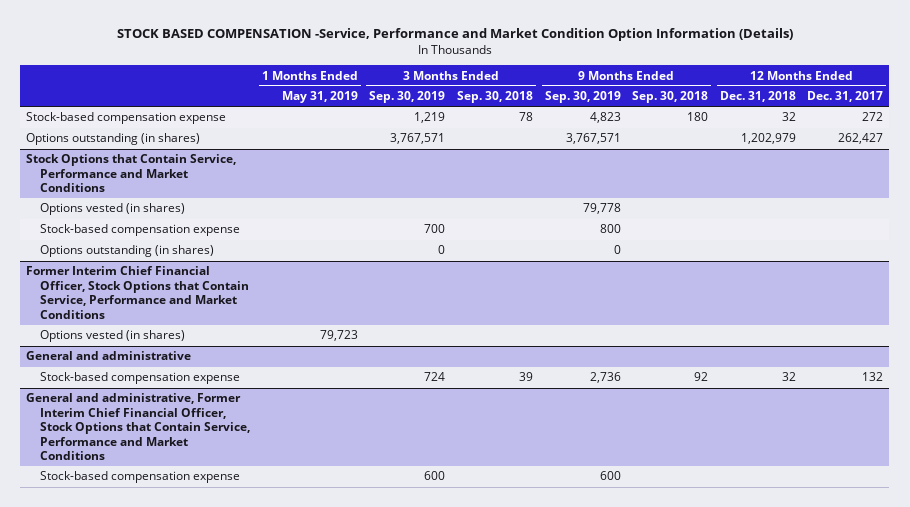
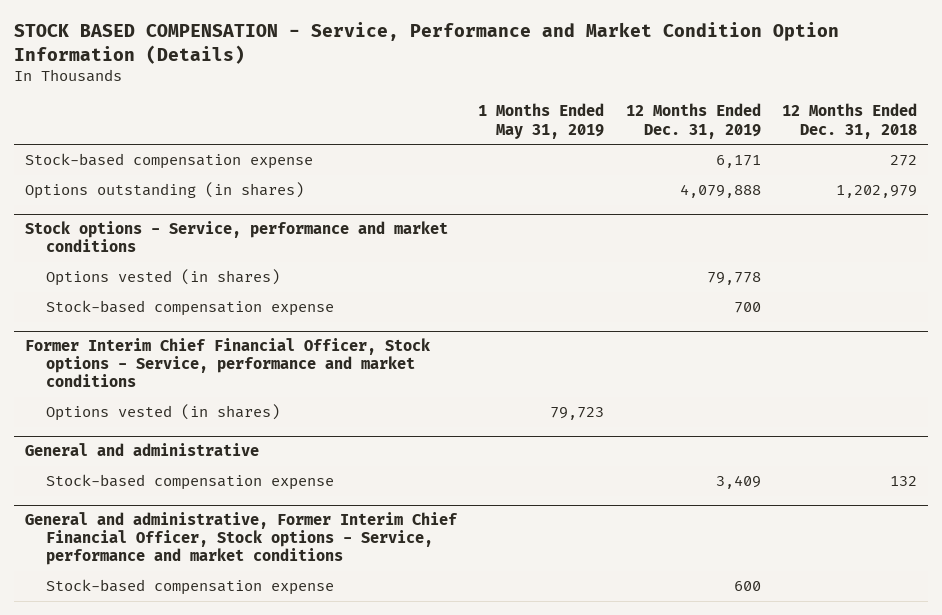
- STOCK BASED COMPENSATION -Service, Performance and Market Condition Option Information (Details)
+ STOCK BASED COMPENSATION - Service, Performance and Market Condition Option Information (Details)
- | 1 Months Ended May 31, 2019 | 3 Months Ended Sep. 30, 2019 | 3 Months Ended Sep. 30, 2018 | 9 Months Ended Sep. 30, 2019 | 9 Months Ended Sep. 30, 2018 | 12 Months Ended Dec. 31, 2018 | 12 Months Ended Dec. 31, 2017
+ | 1 Months Ended May 31, 2019 | 12 Months Ended Dec. 31, 2019 | 12 Months Ended Dec. 31, 2018
- Stock-based compensation expense | | 1,219 | 78 | 4,823 | 180 | 32 | 272
+ Stock-based compensation expense | | 6,171 | 272
- Stock Options that Contain Service, Performance and Market Conditions
+ Stock options - Service, performance and market conditions
- Options outstanding (in shares) | | 0 | | 0 | | |
- Former Interim Chief Financial Officer, Stock Options that Contain Service, Performance and Market Conditions
+ Former Interim Chief Financial Officer, Stock options - Service, performance and market conditions
@ General and administrative
- Stock-based compensation expense | | 724 | 39 | 2,736 | 92 | 32 | 132
- General and administrative, Former Interim Chief Financial Officer, Stock Options that Contain Service, Performance and Market Conditions
@ General and administrative
+ Stock-based compensation expense | | 3,409 | 132
+ General and administrative, Former Interim Chief Financial Officer, Stock options - Service, performance and market conditions

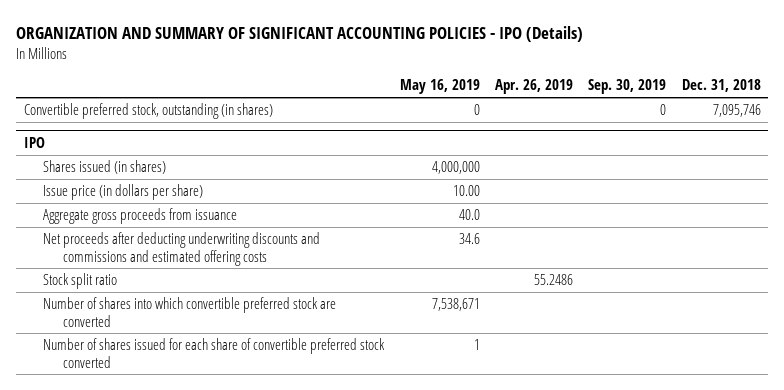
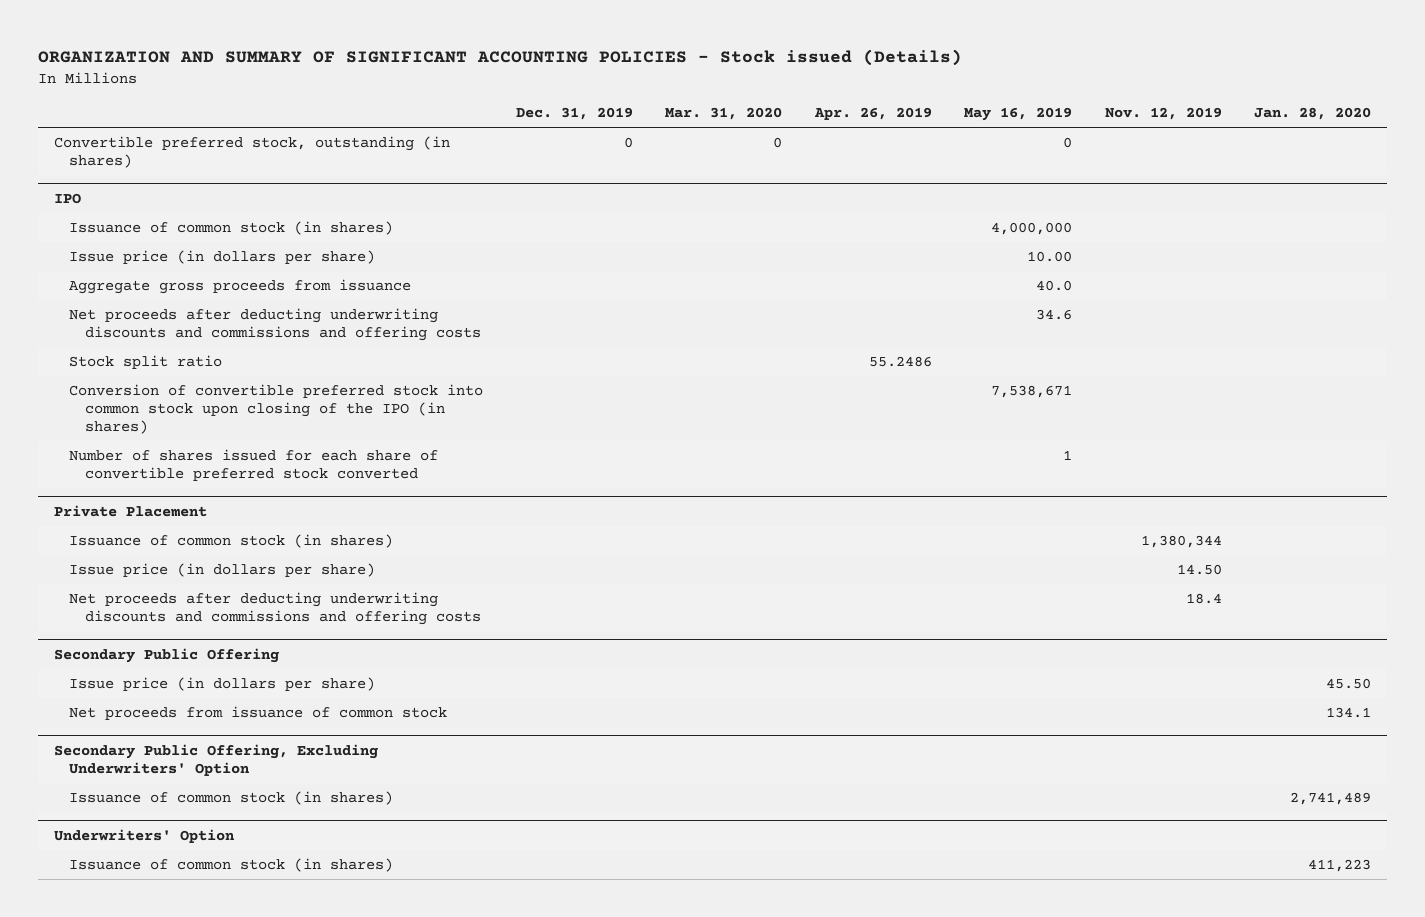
- ORGANIZATION AND SUMMARY OF SIGNIFICANT ACCOUNTING POLICIES - IPO (Details)
+ ORGANIZATION AND SUMMARY OF SIGNIFICANT ACCOUNTING POLICIES - Stock issued (Details)
- | May 16, 2019 | Apr. 26, 2019 | Sep. 30, 2019 | Dec. 31, 2018
+ | Dec. 31, 2019 | Mar. 31, 2020 | Apr. 26, 2019 | May 16, 2019 | Nov. 12, 2019 | Jan. 28, 2020
@ IPO
- Shares issued (in shares) | 4,000,000 | | |
+ Issuance of common stock (in shares) | | | | 4,000,000 | |
- Net proceeds after deducting underwriting discounts and commissions and estimated offering costs | 34.6 | | |
+ Net proceeds after deducting underwriting discounts and commissions and offering costs | | | | 34.6 | |
- Number of shares into which convertible preferred stock are converted | 7,538,671 | | |
+ Conversion of convertible preferred stock into common stock upon closing of the IPO (in shares) | | | | 7,538,671 | |
+ Private Placement
+ Issuance of common stock (in shares) | | | | | 1,380,344 |
+ Issue price (in dollars per share) | | | | | 14.50 |
+ Net proceeds after deducting underwriting discounts and commissions and offering costs | | | | | 18.4 |
+ Secondary Public Offering
+ Issue price (in dollars per share) | | | | | | 45.50
+ Net proceeds from issuance of common stock | | | | | | 134.1
+ Secondary Public Offering, Excluding Underwriters' Option
+ Issuance of common stock (in shares) | | | | | | 2,741,489
+ Underwriters' Option
+ Issuance of common stock (in shares) | | | | | | 411,223

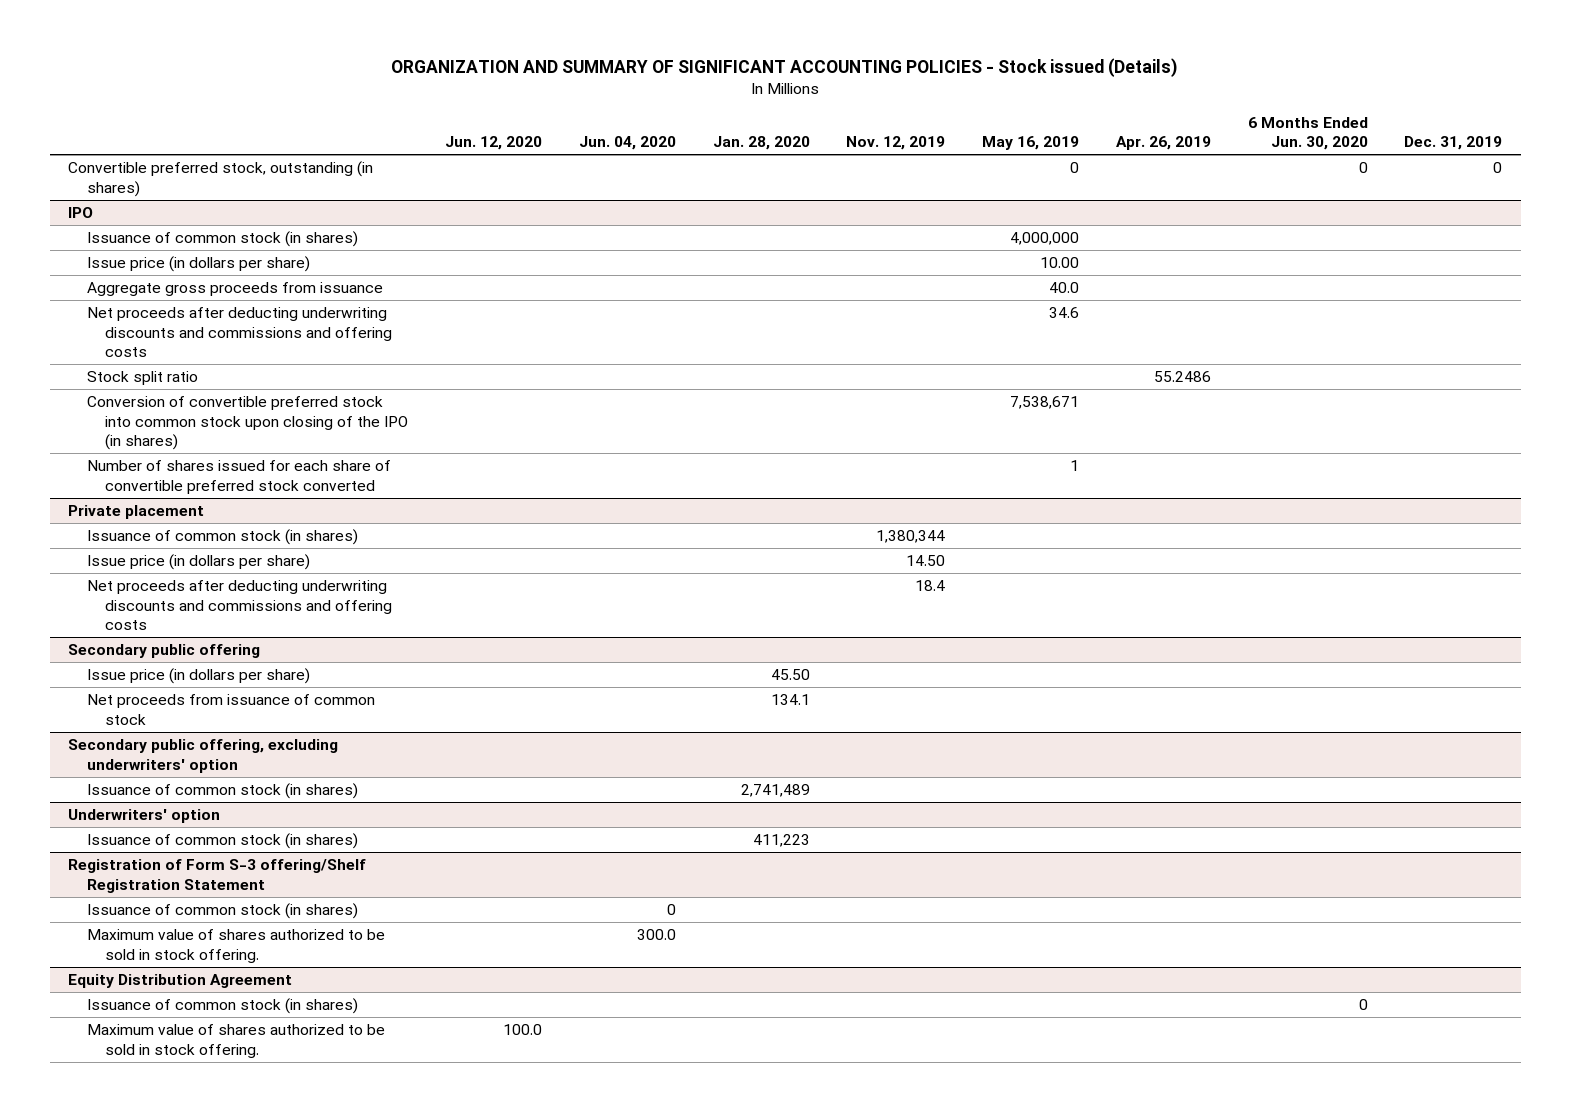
- | Dec. 31, 2019 | Mar. 31, 2020 | Apr. 26, 2019 | May 16, 2019 | Nov. 12, 2019 | Jan. 28, 2020
+ | Jun. 12, 2020 | Jun. 04, 2020 | Jan. 28, 2020 | Nov. 12, 2019 | May 16, 2019 | Apr. 26, 2019 | 6 Months Ended Jun. 30, 2020 | Dec. 31, 2019
- Private Placement
+ Private placement
- Secondary Public Offering
+ Secondary public offering
- Secondary Public Offering, Excluding Underwriters' Option
+ Secondary public offering, excluding underwriters' option
- Underwriters' Option
+ Underwriters' option
+ Registration of Form S-3 offering/Shelf Registration Statement
+ Issuance of common stock (in shares) | | 0 | | | | | |
+ Maximum value of shares authorized to be sold in stock offering. | | 300.0 | | | | | |
+ Equity Distribution Agreement
+ Issuance of common stock (in shares) | | | | | | | 0 |
+ Maximum value of shares authorized to be sold in stock offering. | 100.0 | | | | | | |

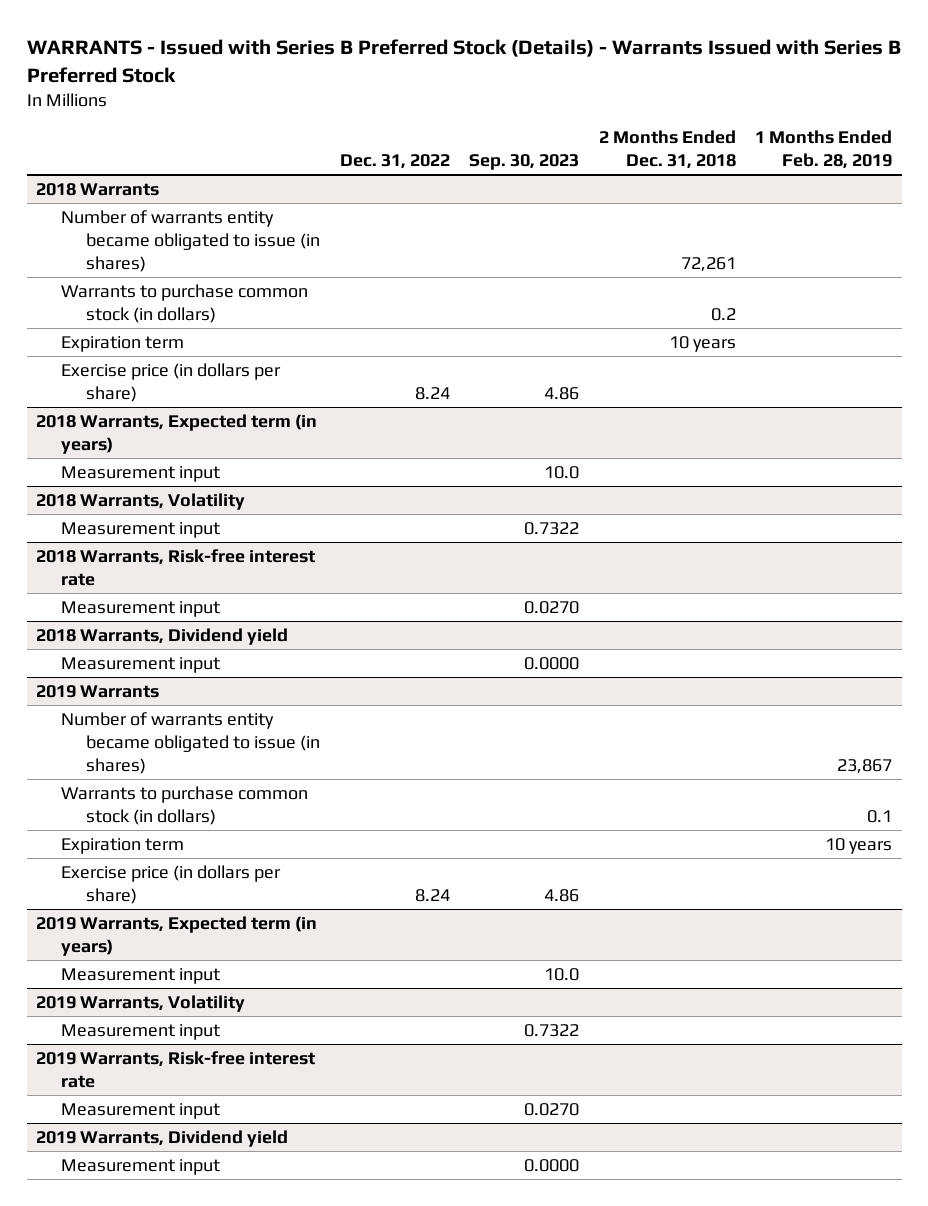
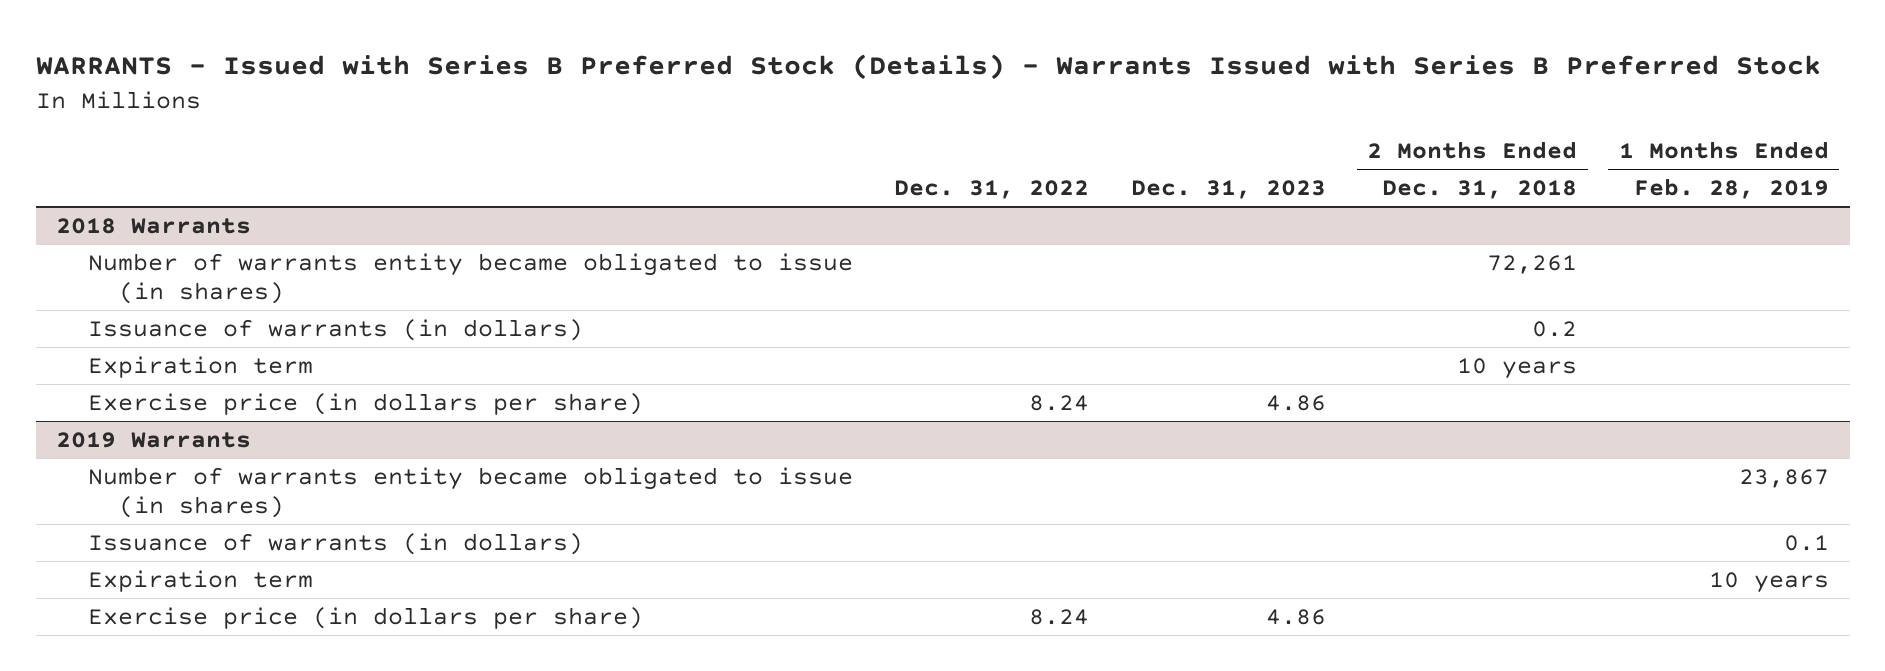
- | Dec. 31, 2022 | Sep. 30, 2023 | 2 Months Ended Dec. 31, 2018 | 1 Months Ended Feb. 28, 2019
+ | Dec. 31, 2022 | Dec. 31, 2023 | 2 Months Ended Dec. 31, 2018 | 1 Months Ended Feb. 28, 2019
@ 2018 Warrants
- Warrants to purchase common stock (in dollars) | | | 0.2 |
+ Issuance of warrants (in dollars) | | | 0.2 |
- 2018 Warrants, Expected term (in years)
- Measurement input | | 10.0 | |
- 2018 Warrants, Volatility
- Measurement input | | 0.7322 | |
- 2018 Warrants, Risk-free interest rate
- Measurement input | | 0.0270 | |
- 2018 Warrants, Dividend yield
- Measurement input | | 0.0000 | |
@ 2019 Warrants
- Warrants to purchase common stock (in dollars) | | | | 0.1
+ Issuance of warrants (in dollars) | | | | 0.1
- 2019 Warrants, Expected term (in years)
- Measurement input | | 10.0 | |
- 2019 Warrants, Volatility
- Measurement input | | 0.7322 | |
- 2019 Warrants, Risk-free interest rate
- Measurement input | | 0.0270 | |
- 2019 Warrants, Dividend yield
- Measurement input | | 0.0000 | |

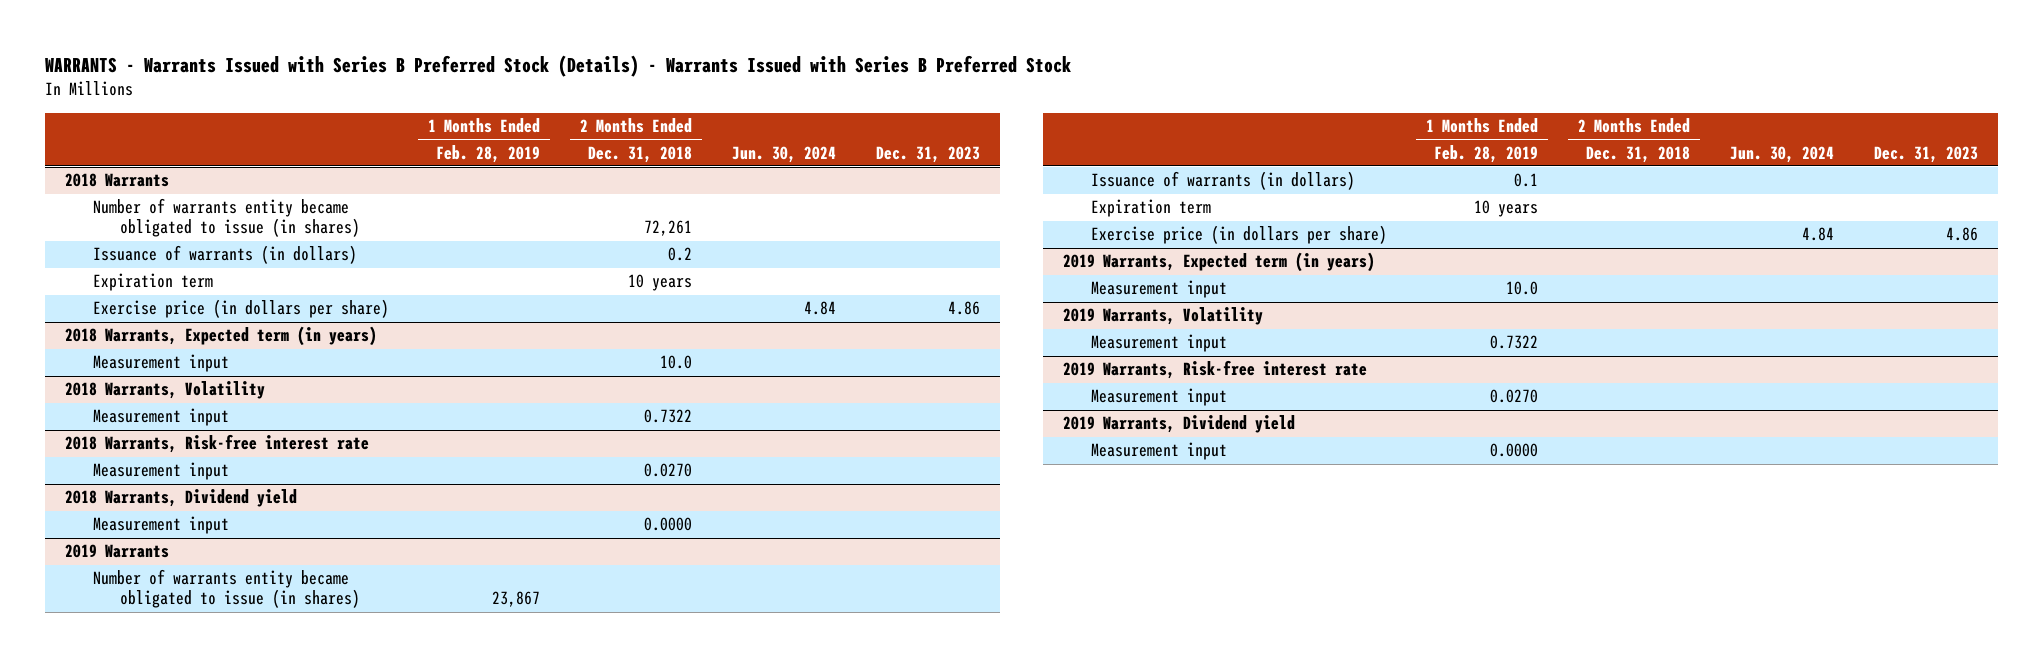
- WARRANTS - Issued with Series B Preferred Stock (Details) - Warrants Issued with Series B Preferred Stock
+ WARRANTS - Warrants Issued with Series B Preferred Stock (Details) - Warrants Issued with Series B Preferred Stock
- | Dec. 31, 2022 | Dec. 31, 2023 | 2 Months Ended Dec. 31, 2018 | 1 Months Ended Feb. 28, 2019
+ | 1 Months Ended Feb. 28, 2019 | 2 Months Ended Dec. 31, 2018 | Jun. 30, 2024 | Dec. 31, 2023
+ 2018 Warrants, Expected term (in years)
+ Measurement input | | 10.0 | |
+ 2018 Warrants, Volatility
+ Measurement input | | 0.7322 | |
+ 2018 Warrants, Risk-free interest rate
+ Measurement input | | 0.0270 | |
+ 2018 Warrants, Dividend yield
+ Measurement input | | 0.0000 | |
+ 2019 Warrants, Expected term (in years)
+ Measurement input | 10.0 | | |
+ 2019 Warrants, Volatility
+ Measurement input | 0.7322 | | |
+ 2019 Warrants, Risk-free interest rate
+ Measurement input | 0.0270 | | |
+ 2019 Warrants, Dividend yield
+ Measurement input | 0.0000 | | |

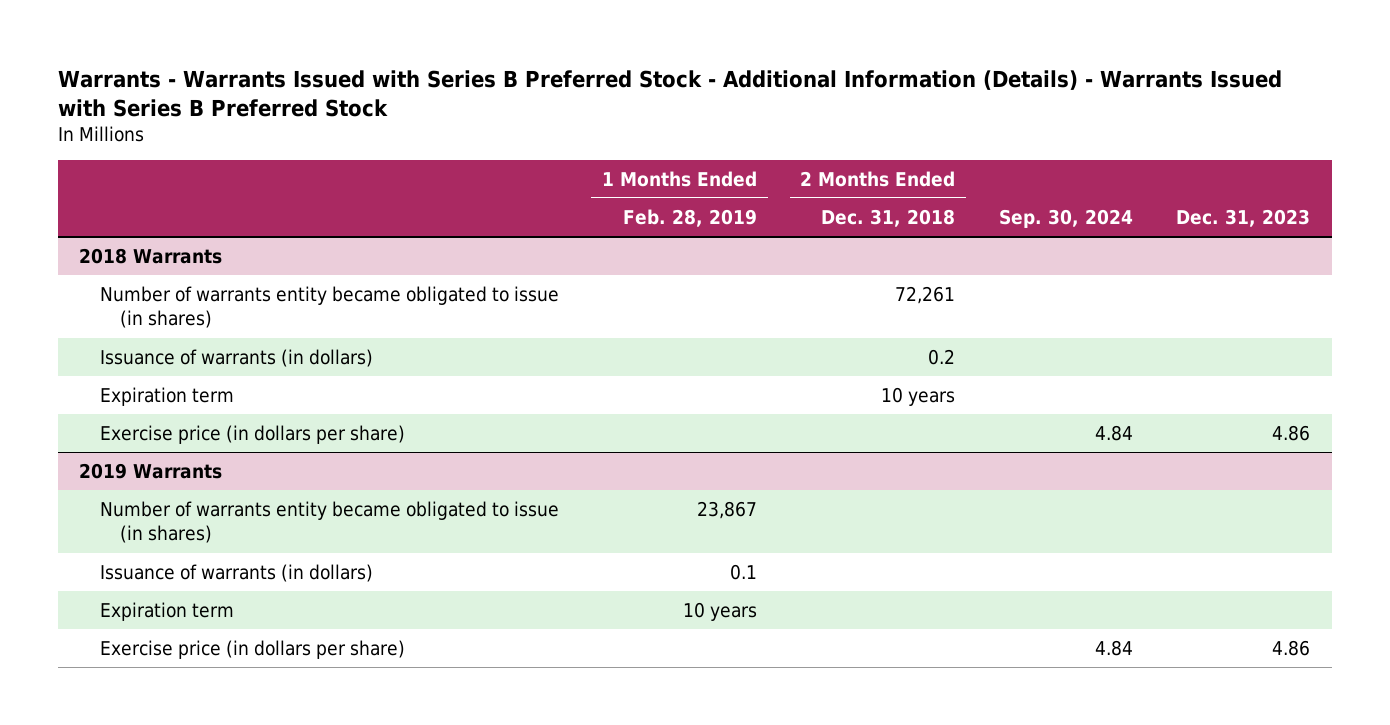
- WARRANTS - Warrants Issued with Series B Preferred Stock (Details) - Warrants Issued with Series B Preferred Stock
+ Warrants - Warrants Issued with Series B Preferred Stock - Additional Information (Details) - Warrants Issued with Series B Preferred Stock
- | 1 Months Ended Feb. 28, 2019 | 2 Months Ended Dec. 31, 2018 | Jun. 30, 2024 | Dec. 31, 2023
+ | 1 Months Ended Feb. 28, 2019 | 2 Months Ended Dec. 31, 2018 | Sep. 30, 2024 | Dec. 31, 2023
- 2018 Warrants, Expected term (in years)
- Measurement input | | 10.0 | |
- 2018 Warrants, Volatility
- Measurement input | | 0.7322 | |
- 2018 Warrants, Risk-free interest rate
- Measurement input | | 0.0270 | |
- 2018 Warrants, Dividend yield
- Measurement input | | 0.0000 | |
- 2019 Warrants, Expected term (in years)
- Measurement input | 10.0 | | |
- 2019 Warrants, Volatility
- Measurement input | 0.7322 | | |
- 2019 Warrants, Risk-free interest rate
- Measurement input | 0.0270 | | |
- 2019 Warrants, Dividend yield
- Measurement input | 0.0000 | | |

